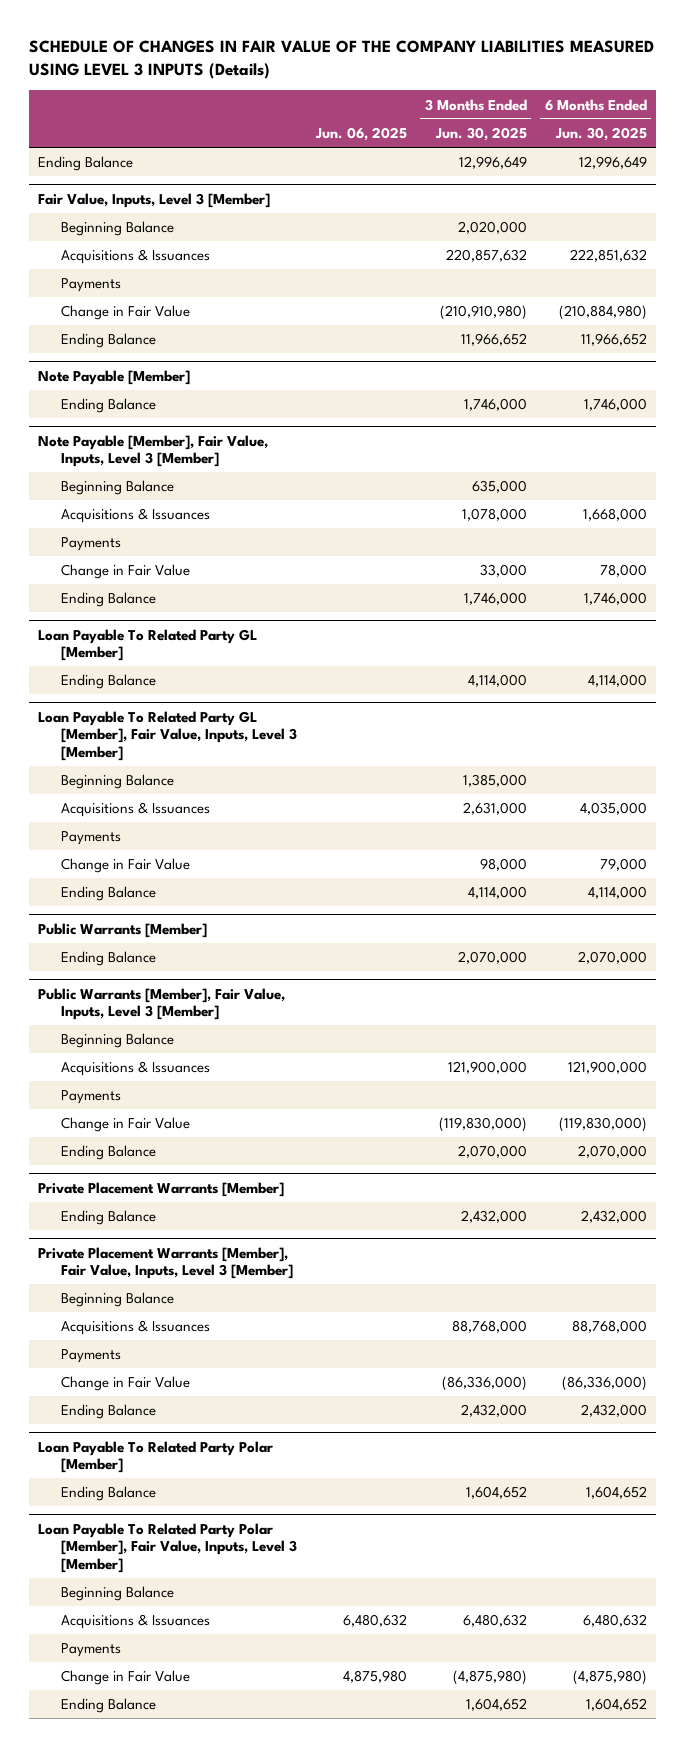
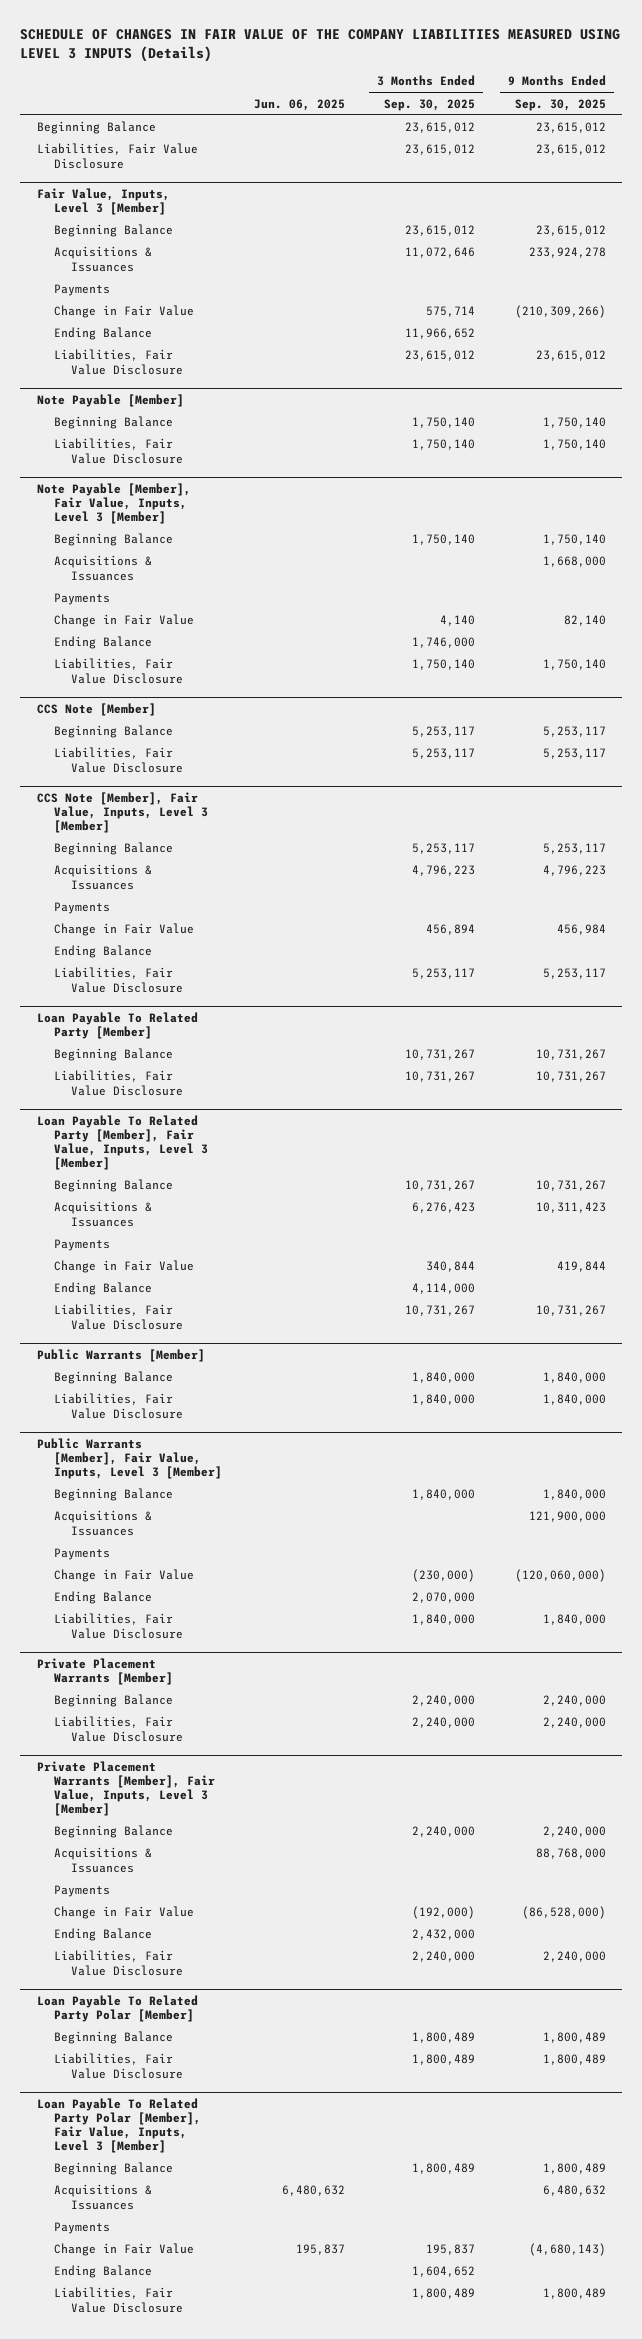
- | Jun. 06, 2025 | 3 Months Ended Jun. 30, 2025 | 6 Months Ended Jun. 30, 2025
+ | Jun. 06, 2025 | 3 Months Ended Sep. 30, 2025 | 9 Months Ended Sep. 30, 2025
- Ending Balance | | 12,996,649 | 12,996,649
+ Beginning Balance | | 23,615,012 | 23,615,012
+ Liabilities, Fair Value Disclosure | | 23,615,012 | 23,615,012
@ Fair Value, Inputs, Level 3 [Member]
+ Liabilities, Fair Value Disclosure | | 23,615,012 | 23,615,012
@ Note Payable [Member]
- Ending Balance | | 1,746,000 | 1,746,000
+ Beginning Balance | | 1,750,140 | 1,750,140
+ Liabilities, Fair Value Disclosure | | 1,750,140 | 1,750,140
- Loan Payable To Related Party GL [Member]
- Ending Balance | | 4,114,000 | 4,114,000
- Loan Payable To Related Party GL [Member], Fair Value, Inputs, Level 3 [Member]
@ Note Payable [Member], Fair Value, Inputs, Level 3 [Member]
+ Liabilities, Fair Value Disclosure | | 1,750,140 | 1,750,140
+ CCS Note [Member]
+ Beginning Balance | | 5,253,117 | 5,253,117
+ Liabilities, Fair Value Disclosure | | 5,253,117 | 5,253,117
+ CCS Note [Member], Fair Value, Inputs, Level 3 [Member]
+ Beginning Balance | | 5,253,117 | 5,253,117
+ Acquisitions & Issuances | | 4,796,223 | 4,796,223
+ Payments
+ Change in Fair Value | | 456,894 | 456,984
+ Ending Balance
+ Liabilities, Fair Value Disclosure | | 5,253,117 | 5,253,117
+ Loan Payable To Related Party [Member]
+ Beginning Balance | | 10,731,267 | 10,731,267
+ Liabilities, Fair Value Disclosure | | 10,731,267 | 10,731,267
+ Loan Payable To Related Party [Member], Fair Value, Inputs, Level 3 [Member]
+ Liabilities, Fair Value Disclosure | | 10,731,267 | 10,731,267
@ Public Warrants [Member]
- Ending Balance | | 2,070,000 | 2,070,000
+ Beginning Balance | | 1,840,000 | 1,840,000
+ Liabilities, Fair Value Disclosure | | 1,840,000 | 1,840,000
@ Public Warrants [Member], Fair Value, Inputs, Level 3 [Member]
+ Liabilities, Fair Value Disclosure | | 1,840,000 | 1,840,000
@ Private Placement Warrants [Member]
- Ending Balance | | 2,432,000 | 2,432,000
+ Beginning Balance | | 2,240,000 | 2,240,000
+ Liabilities, Fair Value Disclosure | | 2,240,000 | 2,240,000
@ Private Placement Warrants [Member], Fair Value, Inputs, Level 3 [Member]
+ Liabilities, Fair Value Disclosure | | 2,240,000 | 2,240,000
@ Loan Payable To Related Party Polar [Member]
- Ending Balance | | 1,604,652 | 1,604,652
+ Beginning Balance | | 1,800,489 | 1,800,489
+ Liabilities, Fair Value Disclosure | | 1,800,489 | 1,800,489
@ Loan Payable To Related Party Polar [Member], Fair Value, Inputs, Level 3 [Member]
- Change in Fair Value | 4,875,980 | (4,875,980) | (4,875,980)
+ Change in Fair Value | 195,837 | 195,837 | (4,680,143)
+ Liabilities, Fair Value Disclosure | | 1,800,489 | 1,800,489

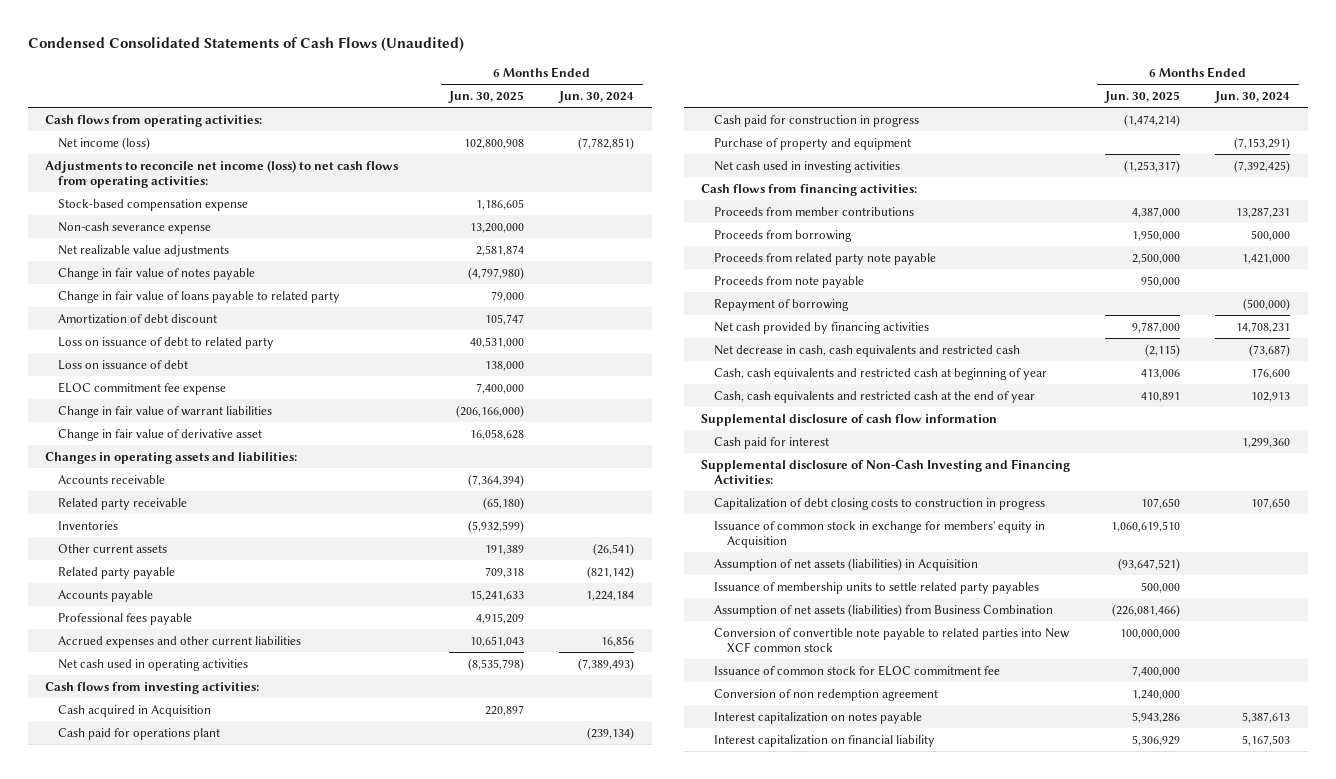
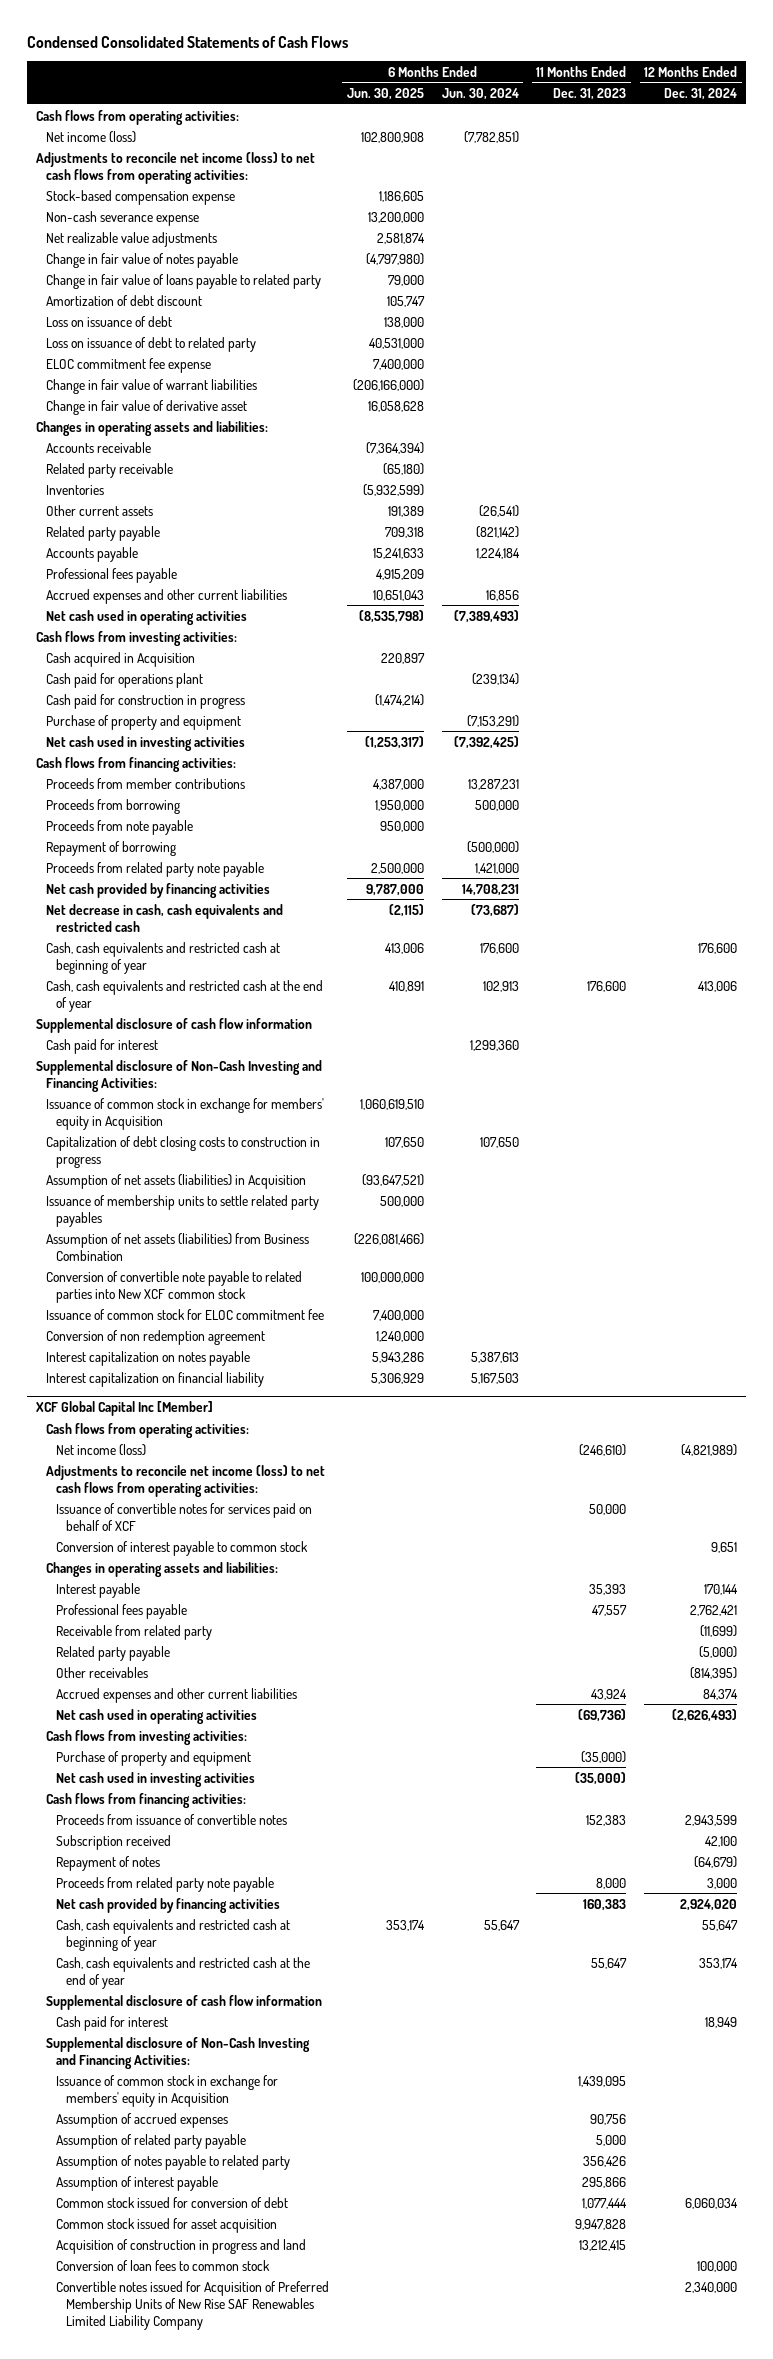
- Condensed Consolidated Statements of Cash Flows (Unaudited)
+ Condensed Consolidated Statements of Cash Flows
- | 6 Months Ended Jun. 30, 2025 | 6 Months Ended Jun. 30, 2024
+ | 6 Months Ended Jun. 30, 2025 | 6 Months Ended Jun. 30, 2024 | 11 Months Ended Dec. 31, 2023 | 12 Months Ended Dec. 31, 2024
moved down: Loss on issuance of debt to related party | 40,531,000 | | |
moved down: Proceeds from related party note payable | 2,500,000 | 1,421,000 | |
moved down: Capitalization of debt closing costs to construction in progress | 107,650 | 107,650 | |
+ XCF Global Capital Inc [Member]
+ Cash flows from operating activities:
+ Net income (loss) | | | (246,610) | (4,821,989)
+ Adjustments to reconcile net income (loss) to net cash flows from operating activities:
+ Issuance of convertible notes for services paid on behalf of XCF | | | 50,000 |
+ Conversion of interest payable to common stock | | | | 9,651
+ Changes in operating assets and liabilities:
+ Interest payable | | | 35,393 | 170,144
+ Professional fees payable | | | 47,557 | 2,762,421
+ Receivable from related party | | | | (11,699)
+ Related party payable | | | | (5,000)
+ Other receivables | | | | (814,395)
+ Accrued expenses and other current liabilities | | | 43,924 | 84,374
+ Net cash used in operating activities | | | (69,736) | (2,626,493)
+ Cash flows from investing activities:
+ Purchase of property and equipment | | | (35,000) |
+ Net cash used in investing activities | | | (35,000) |
+ Cash flows from financing activities:
+ Proceeds from issuance of convertible notes | | | 152,383 | 2,943,599
+ Subscription received | | | | 42,100
+ Repayment of notes | | | | (64,679)
+ Proceeds from related party note payable | | | 8,000 | 3,000
+ Net cash provided by financing activities | | | 160,383 | 2,924,020
+ Cash, cash equivalents and restricted cash at beginning of year | 353,174 | 55,647 | | 55,647
+ Cash, cash equivalents and restricted cash at the end of year | | | 55,647 | 353,174
+ Supplemental disclosure of cash flow information
+ Cash paid for interest | | | | 18,949
+ Supplemental disclosure of Non-Cash Investing and Financing Activities:
+ Issuance of common stock in exchange for members' equity in Acquisition | | | 1,439,095 |
+ Assumption of accrued expenses | | | 90,756 |
+ Assumption of related party payable | | | 5,000 |
+ Assumption of notes payable to related party | | | 356,426 |
+ Assumption of interest payable | | | 295,866 |
+ Common stock issued for conversion of debt | | | 1,077,444 | 6,060,034
+ Common stock issued for asset acquisition | | | 9,947,828 |
+ Acquisition of construction in progress and land | | | 13,212,415 |
+ Conversion of loan fees to common stock | | | | 100,000
+ Convertible notes issued for Acquisition of Preferred Membership Units of New Rise SAF Renewables Limited Liability Company | | | | 2,340,000

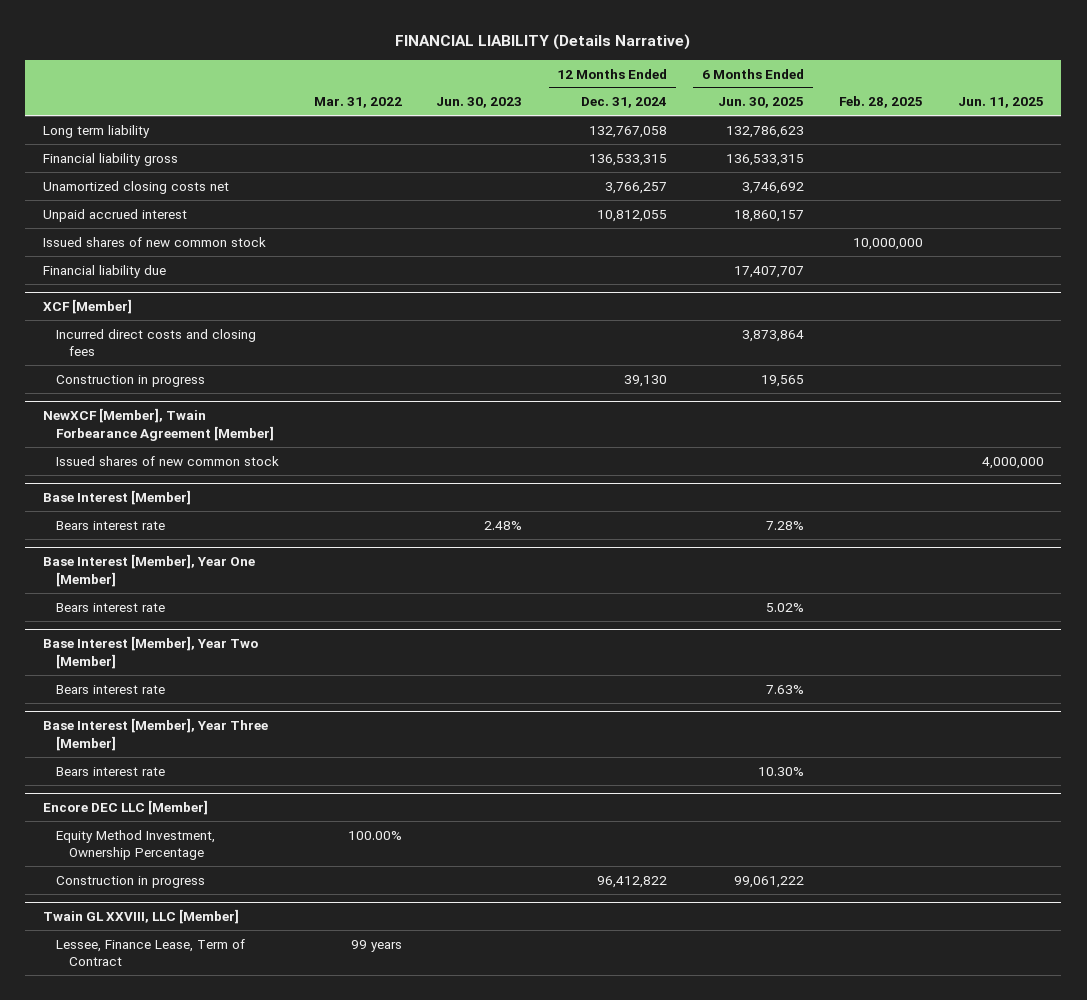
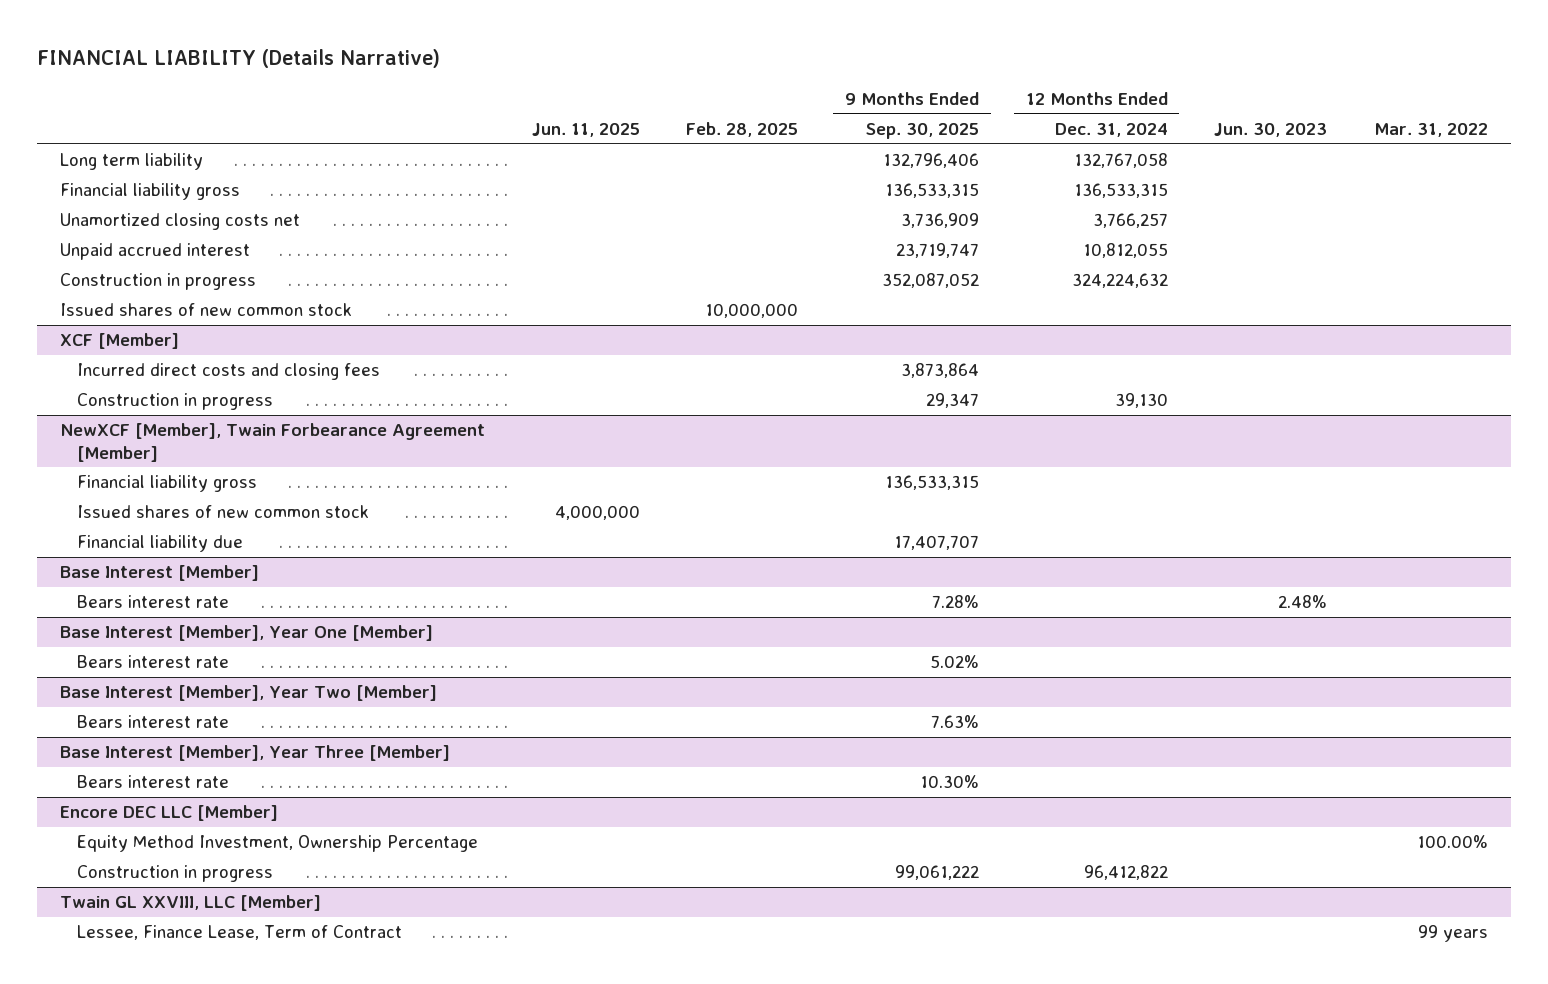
- | Mar. 31, 2022 | Jun. 30, 2023 | 12 Months Ended Dec. 31, 2024 | 6 Months Ended Jun. 30, 2025 | Feb. 28, 2025 | Jun. 11, 2025
+ | Jun. 11, 2025 | Feb. 28, 2025 | 9 Months Ended Sep. 30, 2025 | 12 Months Ended Dec. 31, 2024 | Jun. 30, 2023 | Mar. 31, 2022
+ Construction in progress | | | 352,087,052 | 324,224,632 | |
- Financial liability due | | | | 17,407,707 | |
@ NewXCF [Member], Twain Forbearance Agreement [Member]
+ Financial liability gross | | | 136,533,315 | | |
+ Financial liability due | | | 17,407,707 | | |

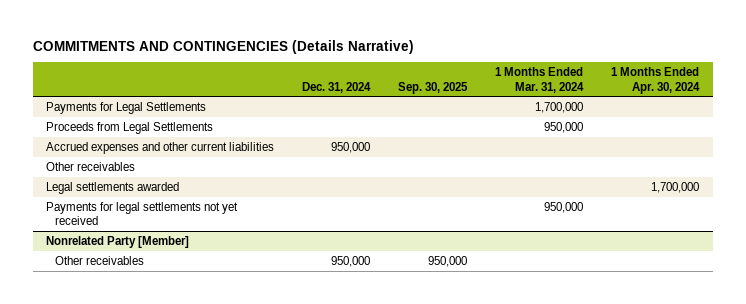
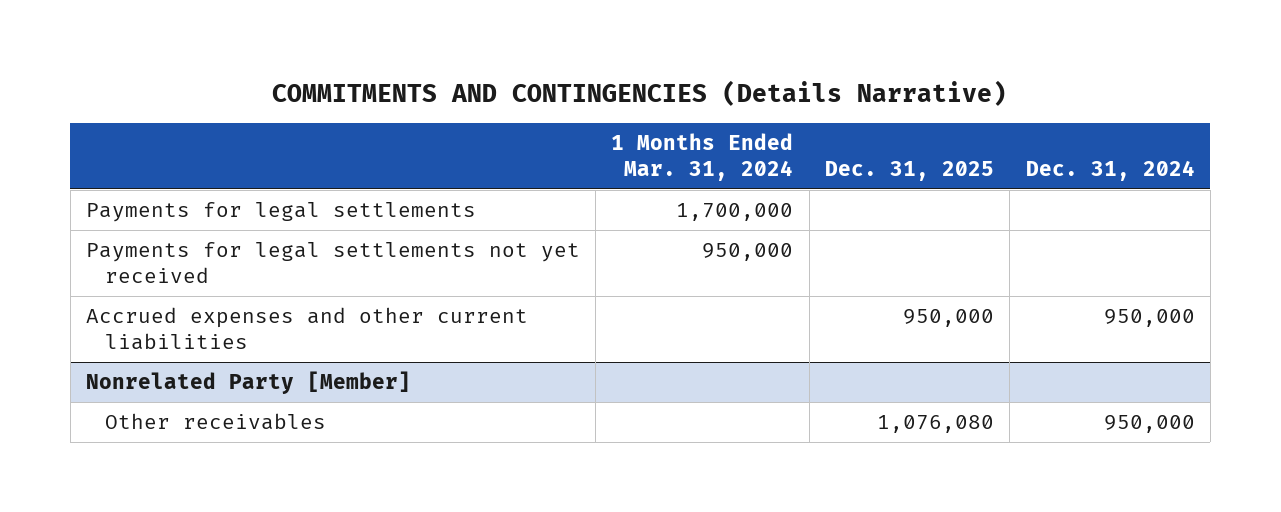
- | Dec. 31, 2024 | Sep. 30, 2025 | 1 Months Ended Mar. 31, 2024 | 1 Months Ended Apr. 30, 2024
+ | 1 Months Ended Mar. 31, 2024 | Dec. 31, 2025 | Dec. 31, 2024
- Payments for Legal Settlements | | | 1,700,000 |
- Proceeds from Legal Settlements | | | 950,000 |
- Other receivables
- Legal settlements awarded | | | | 1,700,000
+ Payments for legal settlements | 1,700,000 | |
moved down: Accrued expenses and other current liabilities | | 950,000 | 950,000

